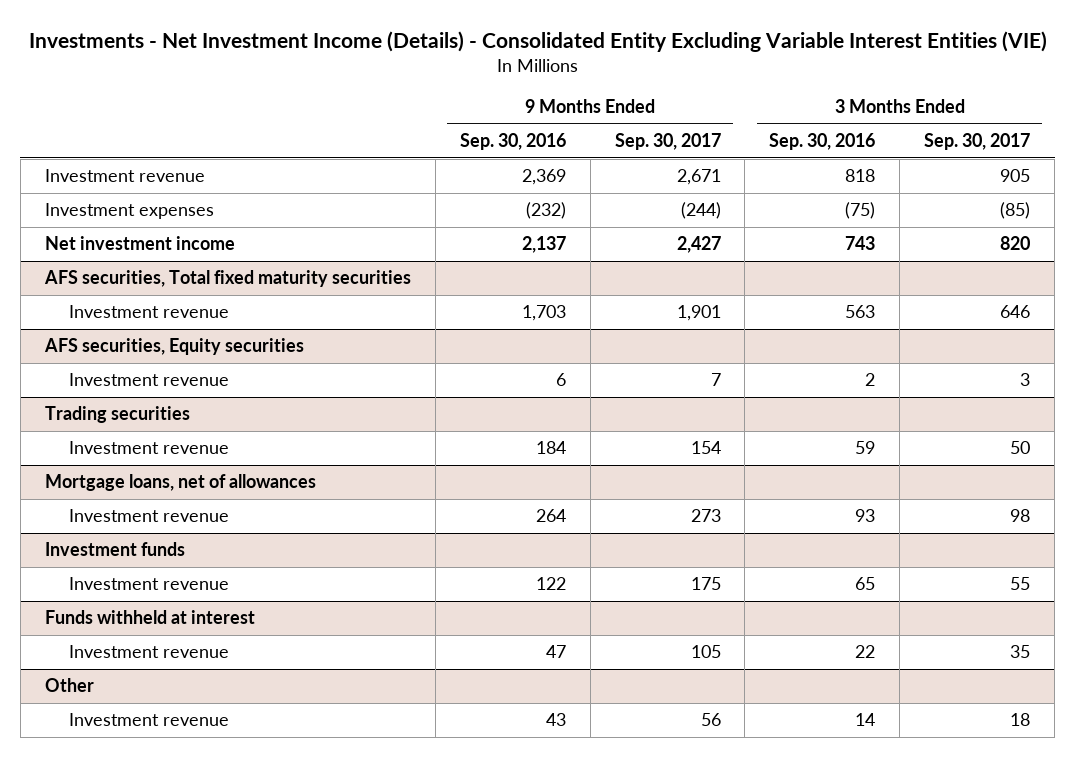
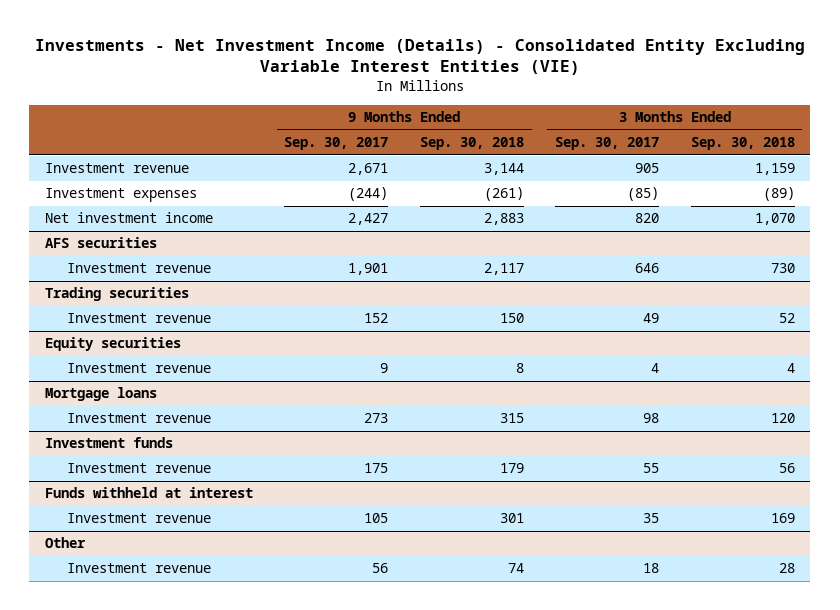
- | 9 Months Ended Sep. 30, 2016 | 9 Months Ended Sep. 30, 2017 | 3 Months Ended Sep. 30, 2016 | 3 Months Ended Sep. 30, 2017
+ | 9 Months Ended Sep. 30, 2017 | 9 Months Ended Sep. 30, 2018 | 3 Months Ended Sep. 30, 2017 | 3 Months Ended Sep. 30, 2018
- AFS securities, Total fixed maturity securities
+ AFS securities
- AFS securities, Equity securities
- Investment revenue | 6 | 7 | 2 | 3
@ Trading securities
- Investment revenue | 184 | 154 | 59 | 50
- Mortgage loans, net of allowances
@ Trading securities
+ Investment revenue | 152 | 150 | 49 | 52
+ Equity securities
+ Investment revenue | 9 | 8 | 4 | 4
+ Mortgage loans

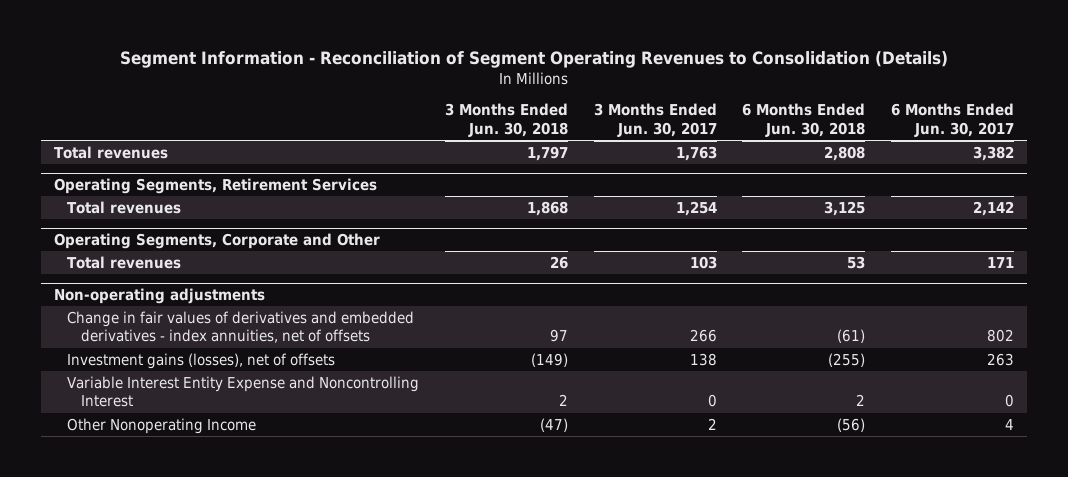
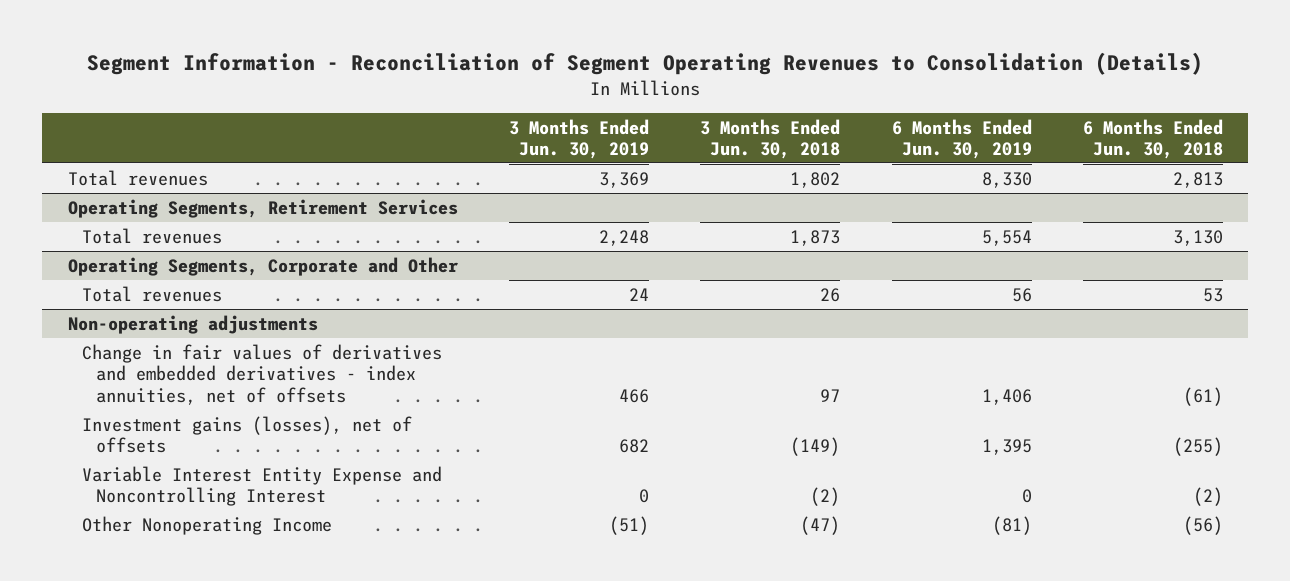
- | 3 Months Ended Jun. 30, 2018 | 3 Months Ended Jun. 30, 2017 | 6 Months Ended Jun. 30, 2018 | 6 Months Ended Jun. 30, 2017
+ | 3 Months Ended Jun. 30, 2019 | 3 Months Ended Jun. 30, 2018 | 6 Months Ended Jun. 30, 2019 | 6 Months Ended Jun. 30, 2018
- Total revenues | 1,797 | 1,763 | 2,808 | 3,382
+ Total revenues | 3,369 | 1,802 | 8,330 | 2,813
@ Operating Segments, Retirement Services
- Total revenues | 1,868 | 1,254 | 3,125 | 2,142
+ Total revenues | 2,248 | 1,873 | 5,554 | 3,130
@ Non-operating adjustments
- Variable Interest Entity Expense and Noncontrolling Interest | 2 | 0 | 2 | 0
+ Variable Interest Entity Expense and Noncontrolling Interest | 0 | (2) | 0 | (2)

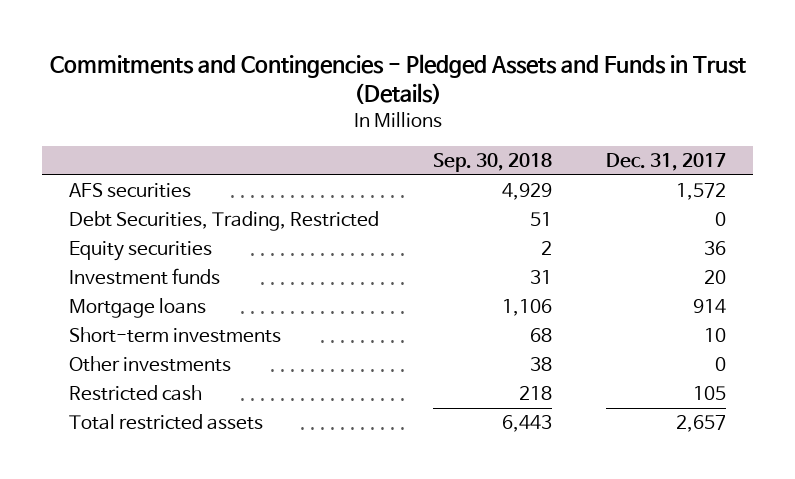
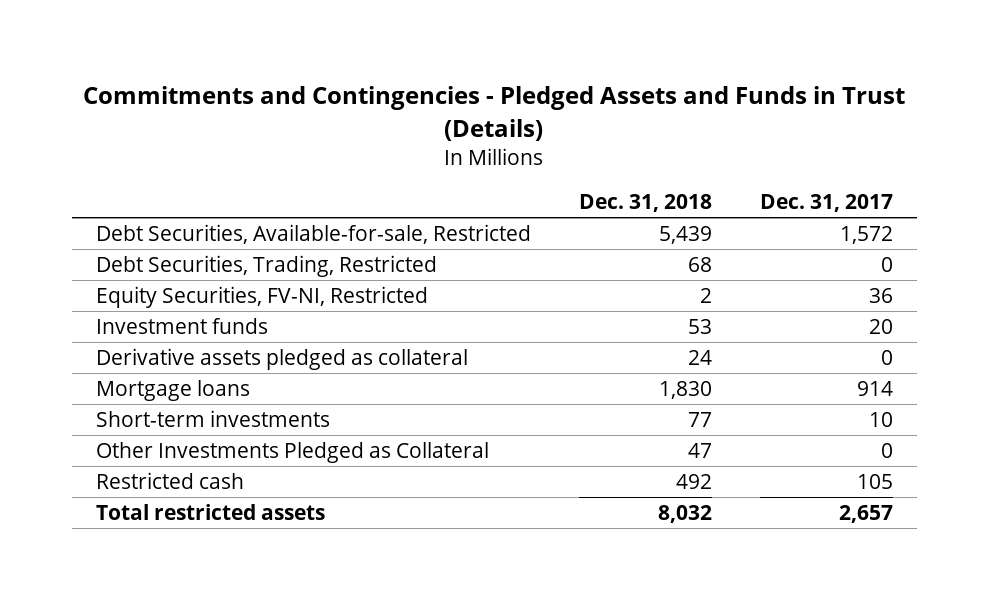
- | Sep. 30, 2018 | Dec. 31, 2017
+ | Dec. 31, 2018 | Dec. 31, 2017
- AFS securities | 4,929 | 1,572
+ Debt Securities, Available-for-sale, Restricted | 5,439 | 1,572
- Equity securities | 2 | 36
+ Equity Securities, FV-NI, Restricted | 2 | 36
+ Derivative assets pledged as collateral | 24 | 0
- Other investments | 38 | 0
+ Other Investments Pledged as Collateral | 47 | 0

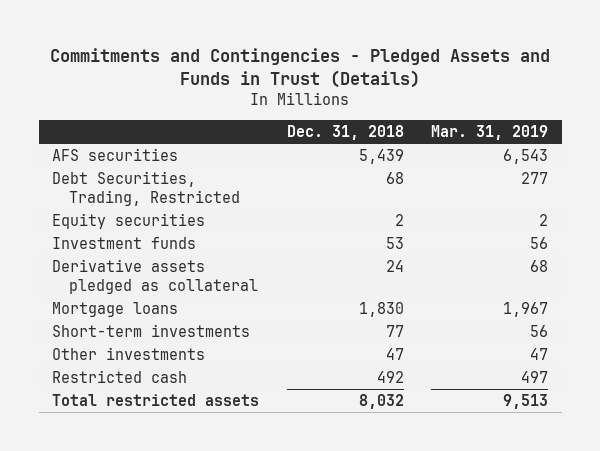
- | Dec. 31, 2018 | Dec. 31, 2017
+ | Dec. 31, 2018 | Mar. 31, 2019
- Debt Securities, Available-for-sale, Restricted | 5,439 | 1,572
+ AFS securities | 5,439 | 6,543
- Equity Securities, FV-NI, Restricted | 2 | 36
+ Equity securities | 2 | 2
- Other Investments Pledged as Collateral | 47 | 0
+ Other investments | 47 | 47

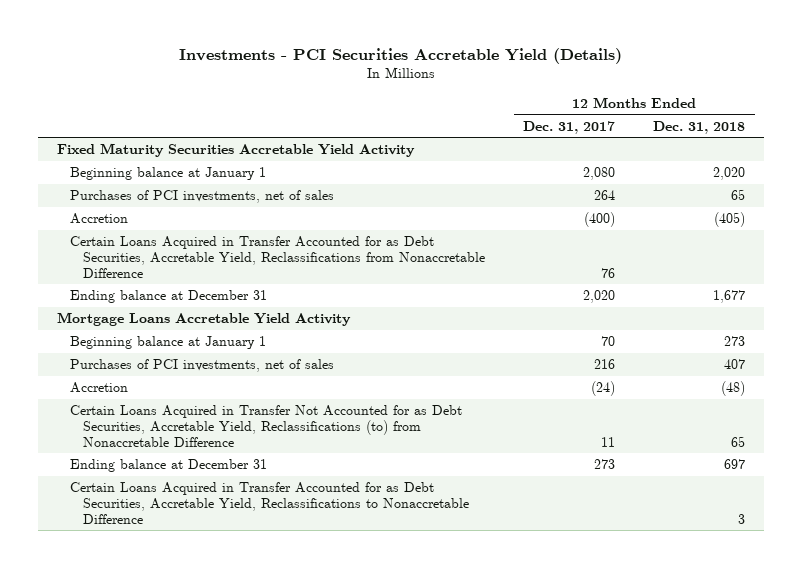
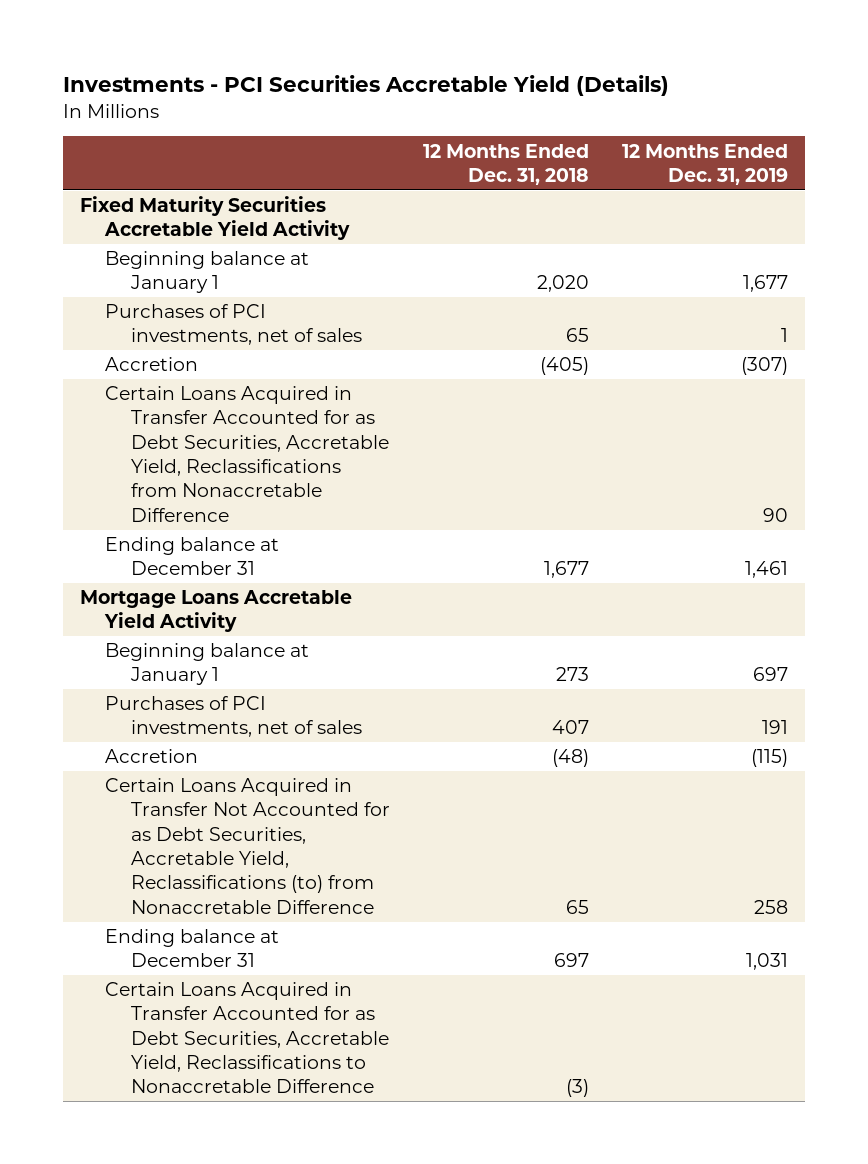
- | 12 Months Ended Dec. 31, 2017 | 12 Months Ended Dec. 31, 2018
+ | 12 Months Ended Dec. 31, 2018 | 12 Months Ended Dec. 31, 2019
- Certain Loans Acquired in Transfer Accounted for as Debt Securities, Accretable Yield, Reclassifications to Nonaccretable Difference | | 3
+ Certain Loans Acquired in Transfer Accounted for as Debt Securities, Accretable Yield, Reclassifications to Nonaccretable Difference | (3) |

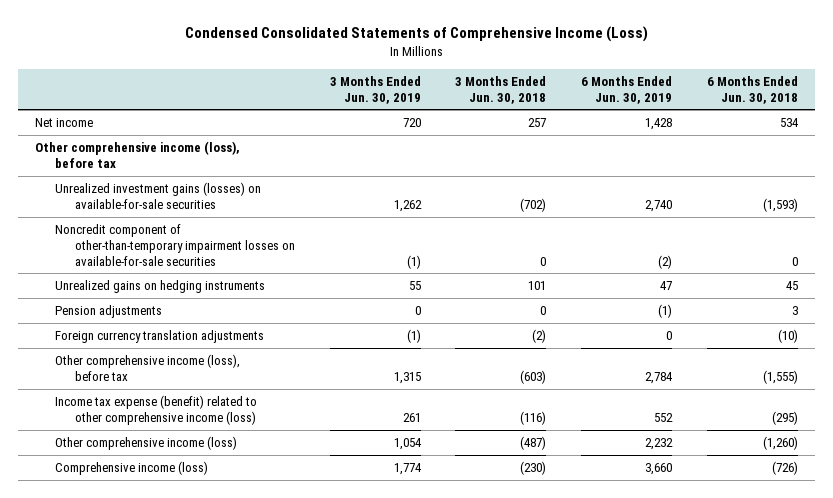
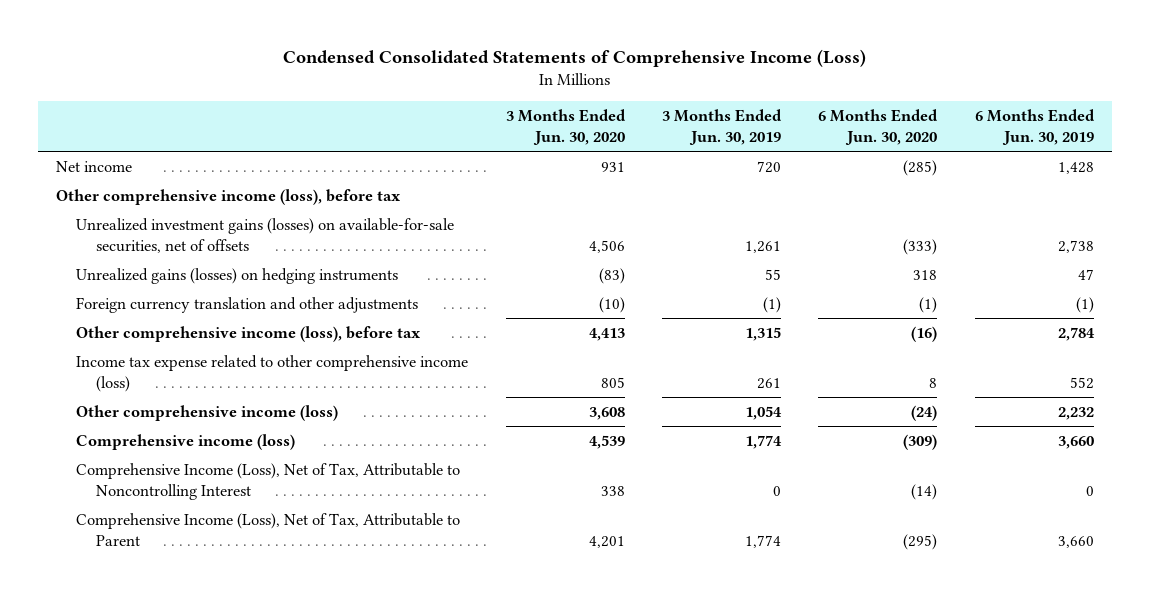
- | 3 Months Ended Jun. 30, 2019 | 3 Months Ended Jun. 30, 2018 | 6 Months Ended Jun. 30, 2019 | 6 Months Ended Jun. 30, 2018
+ | 3 Months Ended Jun. 30, 2020 | 3 Months Ended Jun. 30, 2019 | 6 Months Ended Jun. 30, 2020 | 6 Months Ended Jun. 30, 2019
- Unrealized investment gains (losses) on available-for-sale securities | 1,262 | (702) | 2,740 | (1,593)
- Noncredit component of other-than-temporary impairment losses on available-for-sale securities | (1) | 0 | (2) | 0
- Unrealized gains on hedging instruments | 55 | 101 | 47 | 45
- Pension adjustments | 0 | 0 | (1) | 3
- Foreign currency translation adjustments | (1) | (2) | 0 | (10)
+ Unrealized investment gains (losses) on available-for-sale securities, net of offsets | 4,506 | 1,261 | (333) | 2,738
+ Unrealized gains (losses) on hedging instruments | (83) | 55 | 318 | 47
+ Foreign currency translation and other adjustments | (10) | (1) | (1) | (1)
- Income tax expense (benefit) related to other comprehensive income (loss) | 261 | (116) | 552 | (295)
+ Income tax expense related to other comprehensive income (loss) | 805 | 261 | 8 | 552
+ Comprehensive Income (Loss), Net of Tax, Attributable to Noncontrolling Interest | 338 | 0 | (14) | 0
+ Comprehensive Income (Loss), Net of Tax, Attributable to Parent | 4,201 | 1,774 | (295) | 3,660

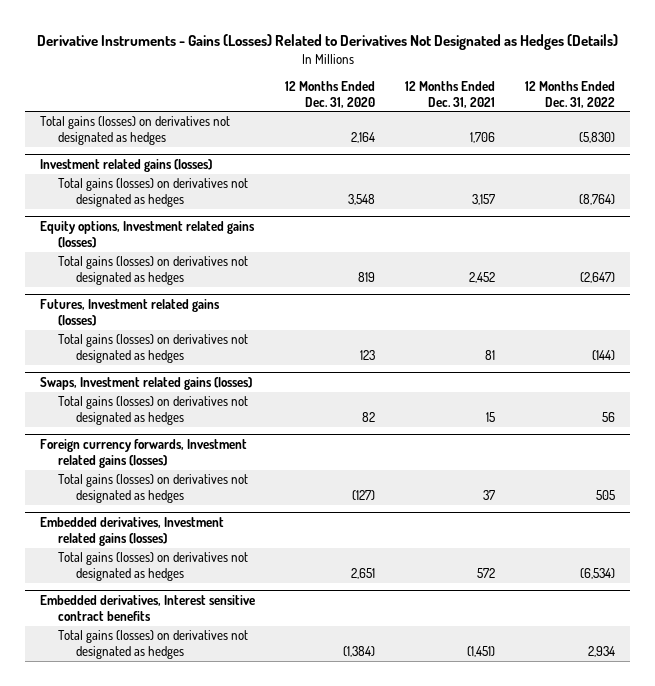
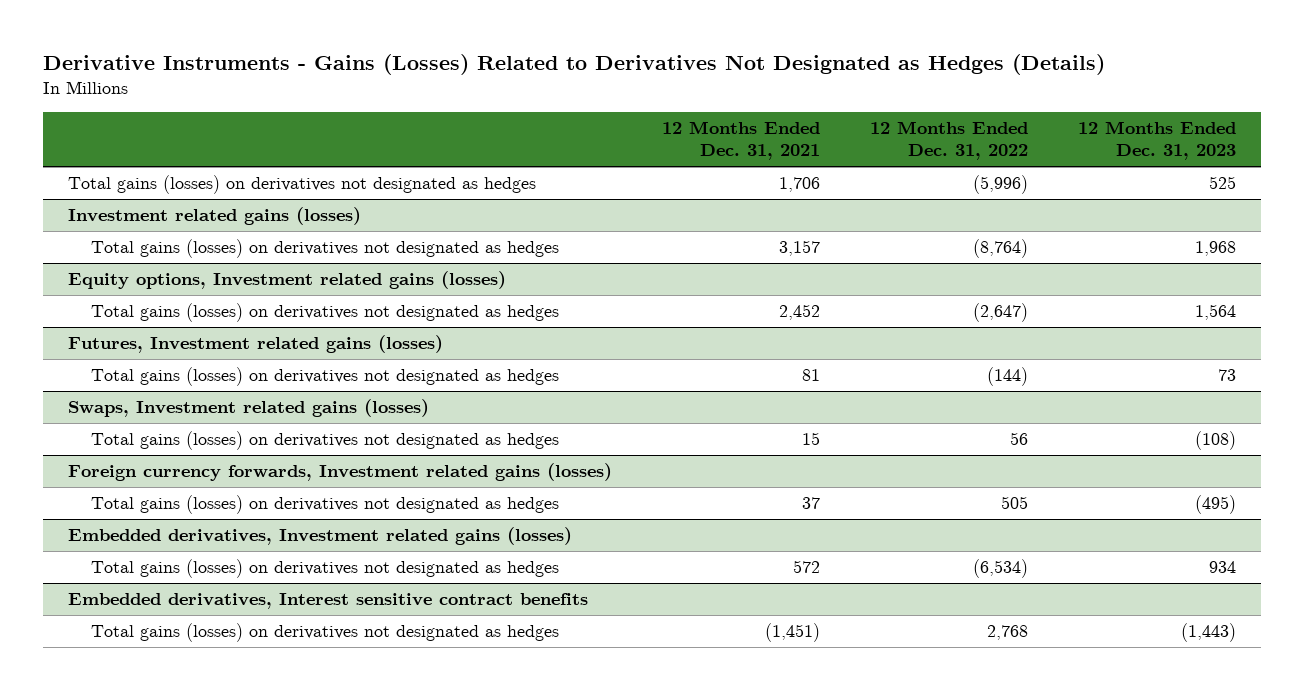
- | 12 Months Ended Dec. 31, 2020 | 12 Months Ended Dec. 31, 2021 | 12 Months Ended Dec. 31, 2022
+ | 12 Months Ended Dec. 31, 2021 | 12 Months Ended Dec. 31, 2022 | 12 Months Ended Dec. 31, 2023
- Total gains (losses) on derivatives not designated as hedges | 2,164 | 1,706 | (5,830)
+ Total gains (losses) on derivatives not designated as hedges | 1,706 | (5,996) | 525
@ Embedded derivatives, Interest sensitive contract benefits
- Total gains (losses) on derivatives not designated as hedges | (1,384) | (1,451) | 2,934
+ Total gains (losses) on derivatives not designated as hedges | (1,451) | 2,768 | (1,443)

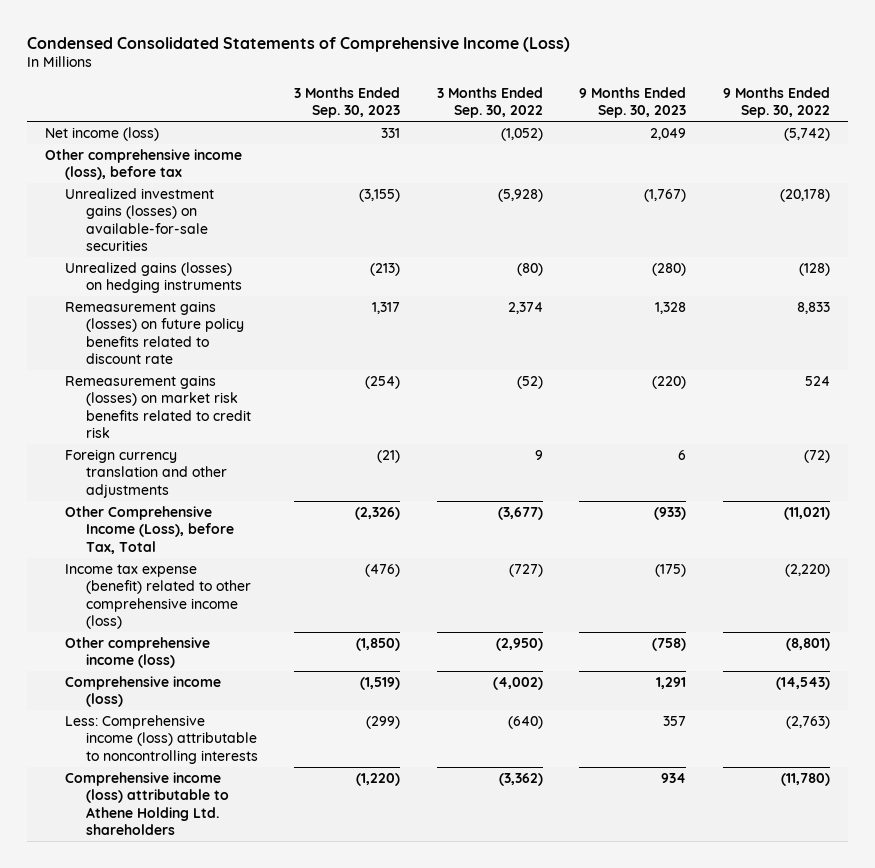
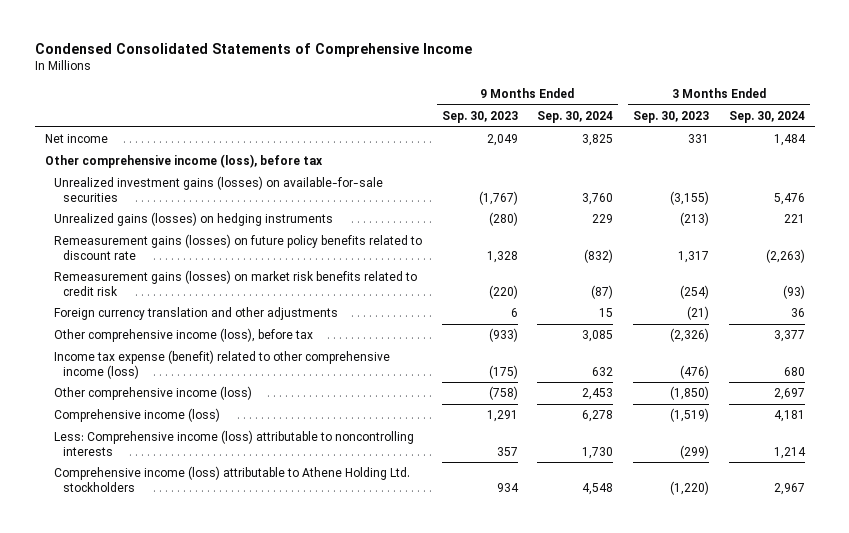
- Condensed Consolidated Statements of Comprehensive Income (Loss)
+ Condensed Consolidated Statements of Comprehensive Income
- | 3 Months Ended Sep. 30, 2023 | 3 Months Ended Sep. 30, 2022 | 9 Months Ended Sep. 30, 2023 | 9 Months Ended Sep. 30, 2022
+ | 9 Months Ended Sep. 30, 2023 | 9 Months Ended Sep. 30, 2024 | 3 Months Ended Sep. 30, 2023 | 3 Months Ended Sep. 30, 2024
- Net income (loss) | 331 | (1,052) | 2,049 | (5,742)
+ Net income | 2,049 | 3,825 | 331 | 1,484
- Other Comprehensive Income (Loss), before Tax, Total | (2,326) | (3,677) | (933) | (11,021)
+ Other comprehensive income (loss), before tax | (933) | 3,085 | (2,326) | 3,377
- Comprehensive income (loss) attributable to Athene Holding Ltd. shareholders | (1,220) | (3,362) | 934 | (11,780)
+ Comprehensive income (loss) attributable to Athene Holding Ltd. stockholders | 934 | 4,548 | (1,220) | 2,967

